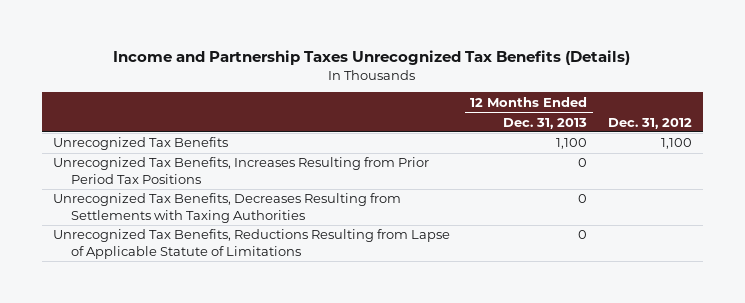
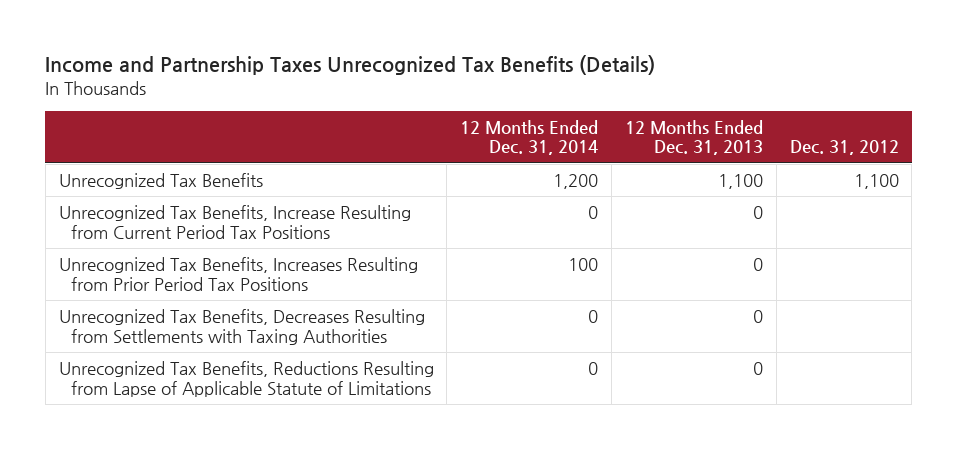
- | 12 Months Ended Dec. 31, 2013 | Dec. 31, 2012
+ | 12 Months Ended Dec. 31, 2014 | 12 Months Ended Dec. 31, 2013 | Dec. 31, 2012
+ Unrecognized Tax Benefits, Increase Resulting from Current Period Tax Positions | 0 | 0 |

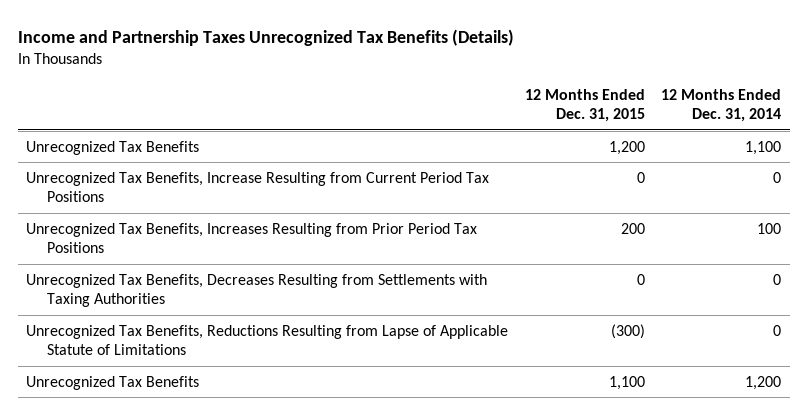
- | 12 Months Ended Dec. 31, 2014 | 12 Months Ended Dec. 31, 2013 | Dec. 31, 2012
+ | 12 Months Ended Dec. 31, 2015 | 12 Months Ended Dec. 31, 2014
+ Unrecognized Tax Benefits | 1,200 | 1,100
moved down: Unrecognized Tax Benefits | 1,100 | 1,200

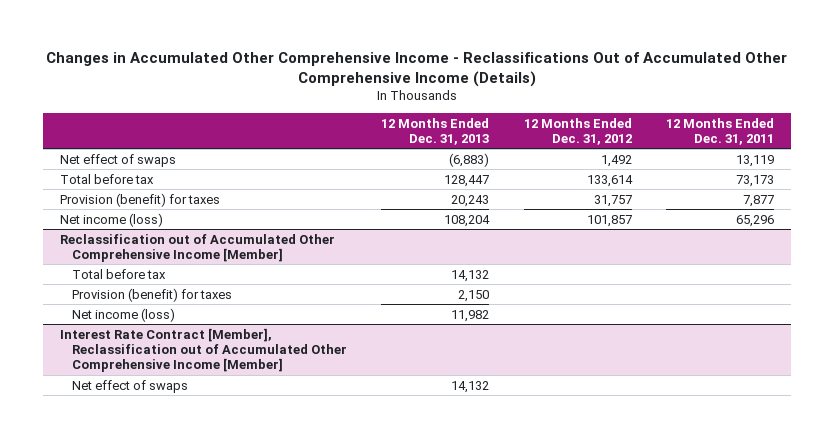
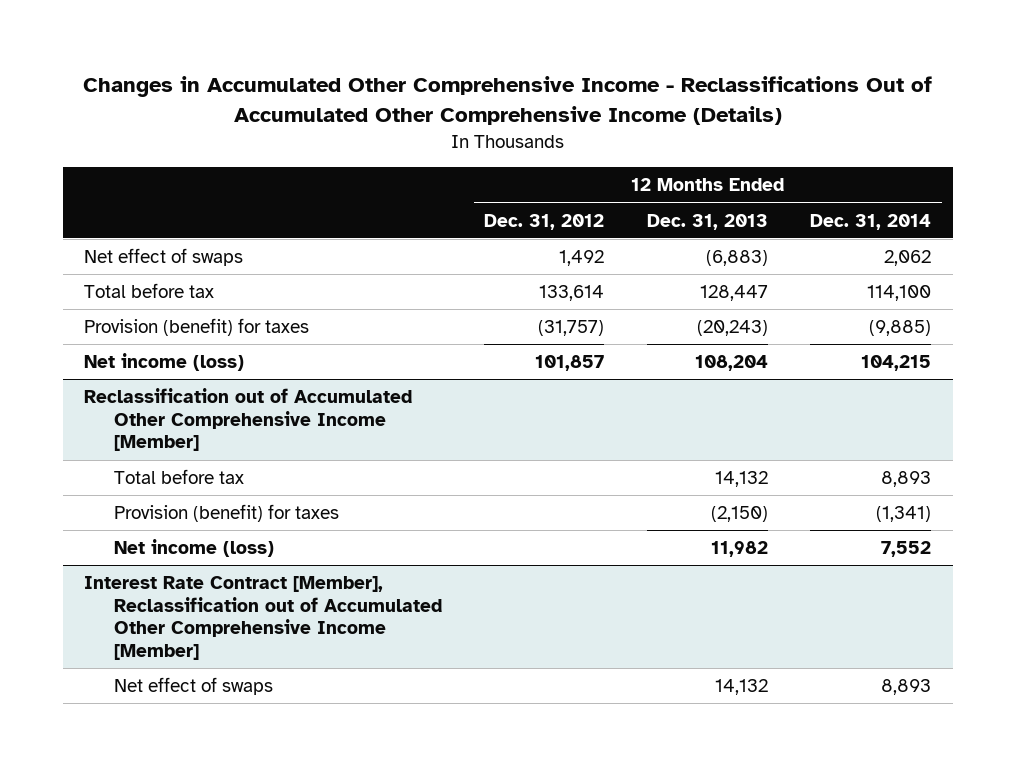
- | 12 Months Ended Dec. 31, 2013 | 12 Months Ended Dec. 31, 2012 | 12 Months Ended Dec. 31, 2011
+ | 12 Months Ended Dec. 31, 2012 | 12 Months Ended Dec. 31, 2013 | 12 Months Ended Dec. 31, 2014
- Provision (benefit) for taxes | 20,243 | 31,757 | 7,877
+ Provision (benefit) for taxes | (31,757) | (20,243) | (9,885)
@ Reclassification out of Accumulated Other Comprehensive Income [Member]
- Provision (benefit) for taxes | 2,150 | |
+ Provision (benefit) for taxes | | (2,150) | (1,341)

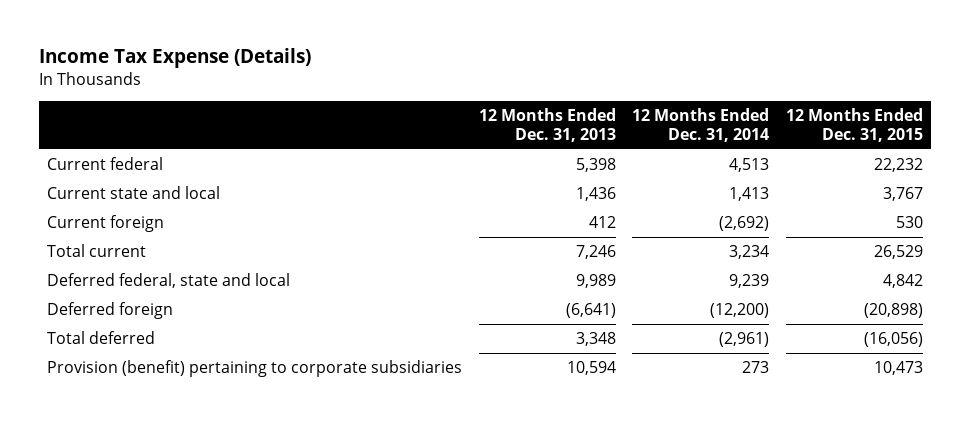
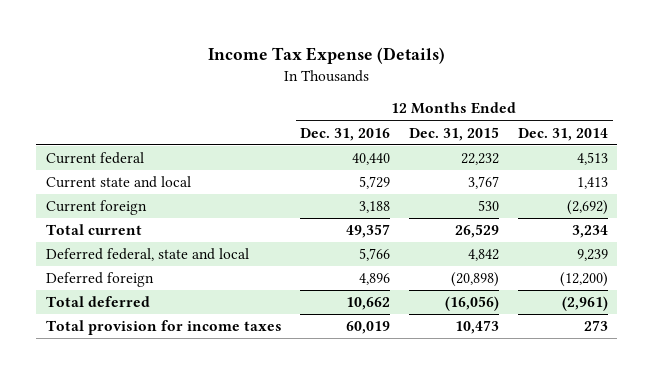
- | 12 Months Ended Dec. 31, 2013 | 12 Months Ended Dec. 31, 2014 | 12 Months Ended Dec. 31, 2015
+ | 12 Months Ended Dec. 31, 2016 | 12 Months Ended Dec. 31, 2015 | 12 Months Ended Dec. 31, 2014
- Provision (benefit) pertaining to corporate subsidiaries | 10,594 | 273 | 10,473
+ Total provision for income taxes | 60,019 | 10,473 | 273

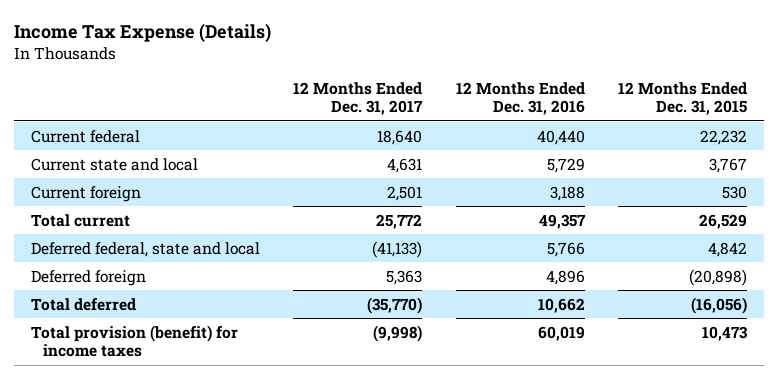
- | 12 Months Ended Dec. 31, 2016 | 12 Months Ended Dec. 31, 2015 | 12 Months Ended Dec. 31, 2014
+ | 12 Months Ended Dec. 31, 2017 | 12 Months Ended Dec. 31, 2016 | 12 Months Ended Dec. 31, 2015
- Total provision for income taxes | 60,019 | 10,473 | 273
+ Total provision (benefit) for income taxes | (9,998) | 60,019 | 10,473

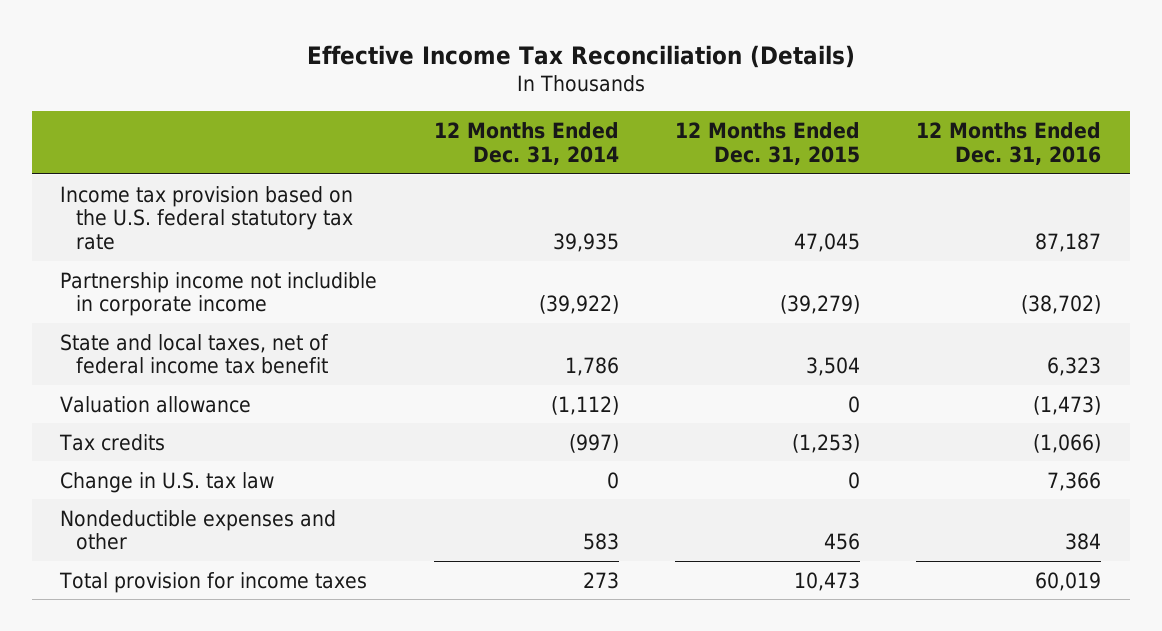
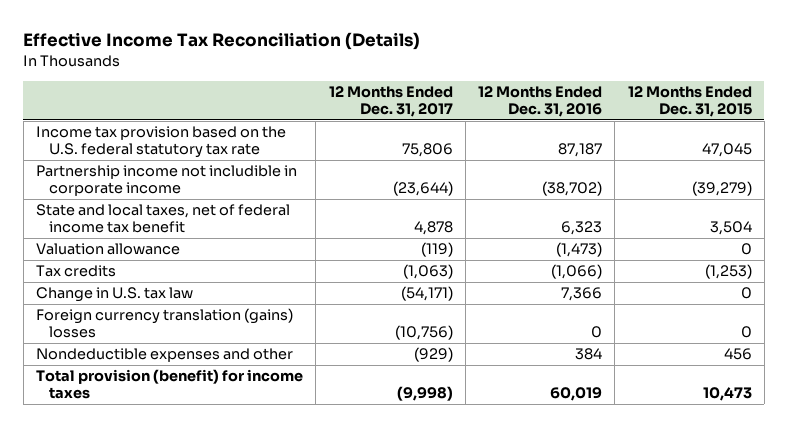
- | 12 Months Ended Dec. 31, 2014 | 12 Months Ended Dec. 31, 2015 | 12 Months Ended Dec. 31, 2016
+ | 12 Months Ended Dec. 31, 2017 | 12 Months Ended Dec. 31, 2016 | 12 Months Ended Dec. 31, 2015
+ Foreign currency translation (gains) losses | (10,756) | 0 | 0
- Total provision for income taxes | 273 | 10,473 | 60,019
+ Total provision (benefit) for income taxes | (9,998) | 60,019 | 10,473

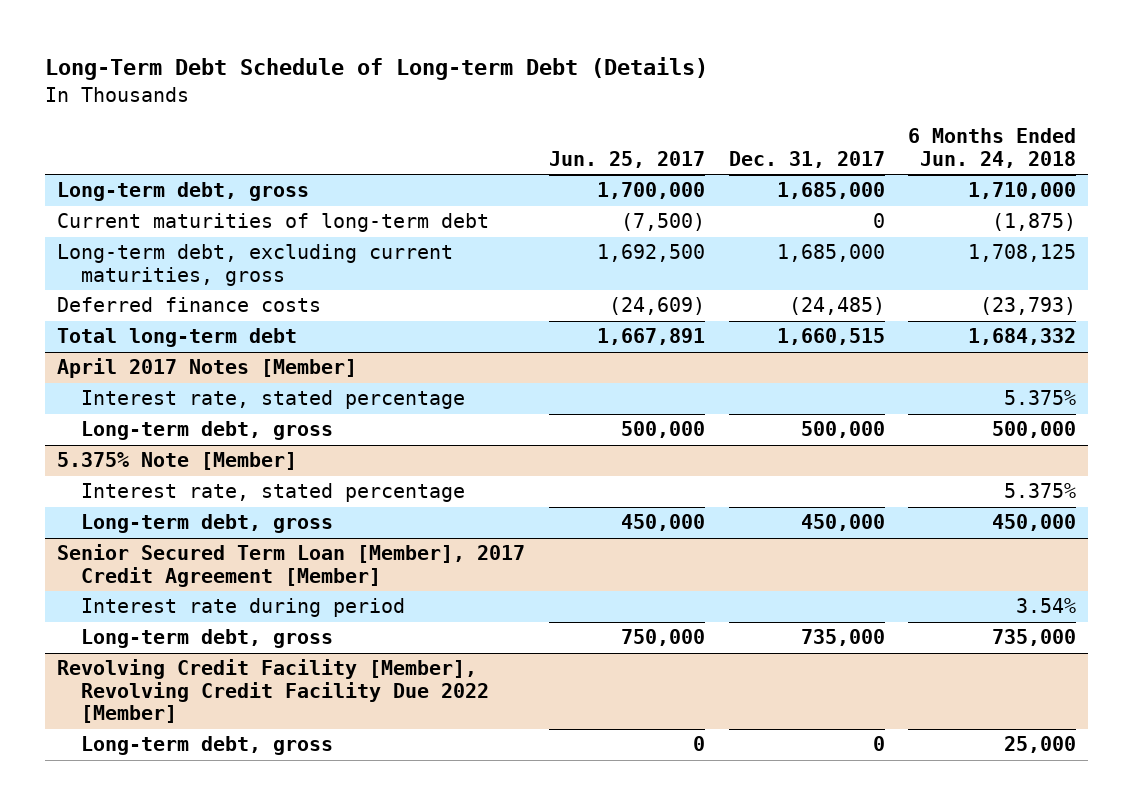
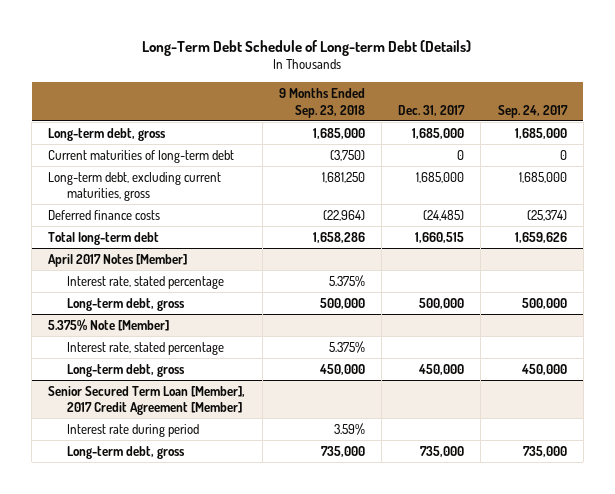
- | Jun. 25, 2017 | Dec. 31, 2017 | 6 Months Ended Jun. 24, 2018
+ | 9 Months Ended Sep. 23, 2018 | Dec. 31, 2017 | Sep. 24, 2017
- Revolving Credit Facility [Member], Revolving Credit Facility Due 2022 [Member]
- Long-term debt, gross | 0 | 0 | 25,000

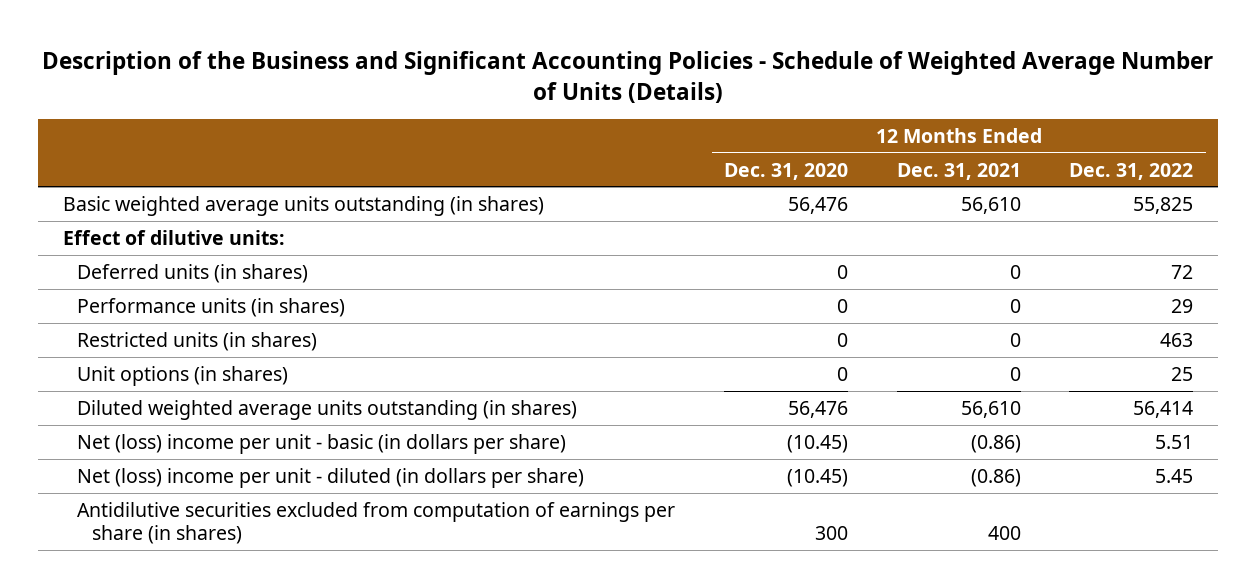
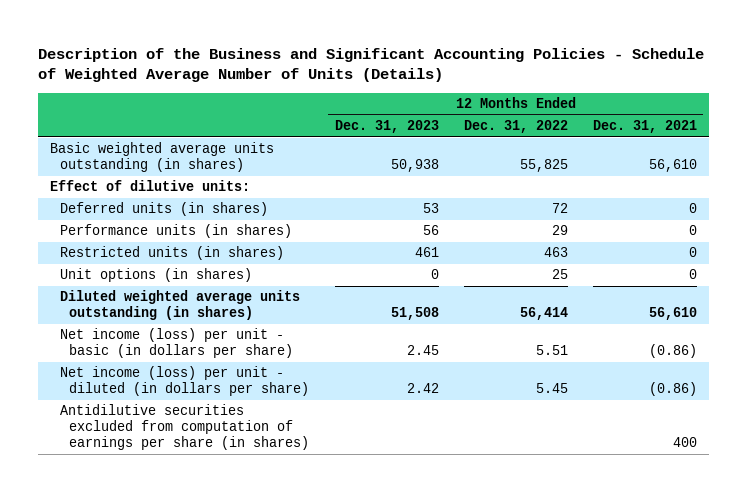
- | 12 Months Ended Dec. 31, 2020 | 12 Months Ended Dec. 31, 2021 | 12 Months Ended Dec. 31, 2022
+ | 12 Months Ended Dec. 31, 2023 | 12 Months Ended Dec. 31, 2022 | 12 Months Ended Dec. 31, 2021
- Net (loss) income per unit - basic (in dollars per share) | (10.45) | (0.86) | 5.51
- Net (loss) income per unit - diluted (in dollars per share) | (10.45) | (0.86) | 5.45
+ Net income (loss) per unit - basic (in dollars per share) | 2.45 | 5.51 | (0.86)
+ Net income (loss) per unit - diluted (in dollars per share) | 2.42 | 5.45 | (0.86)

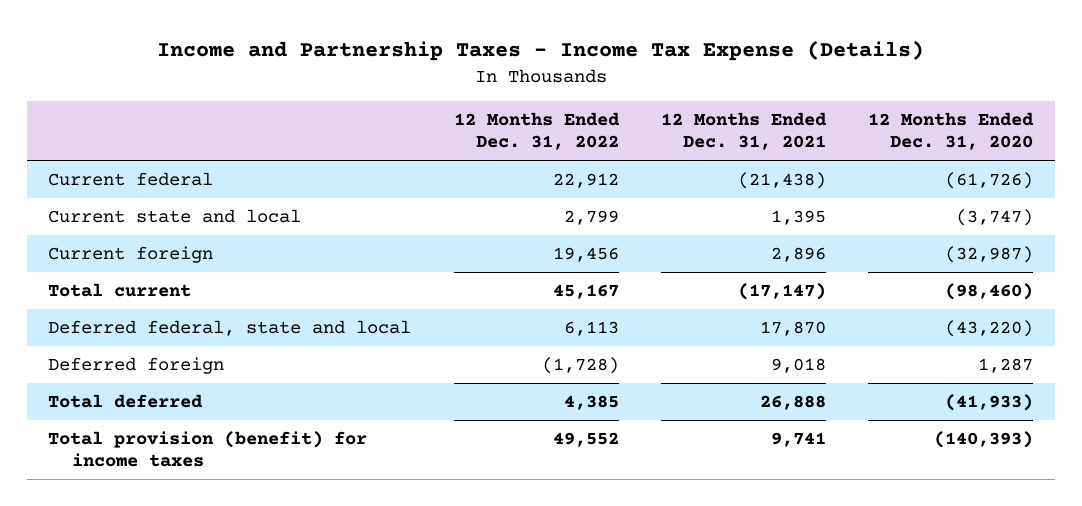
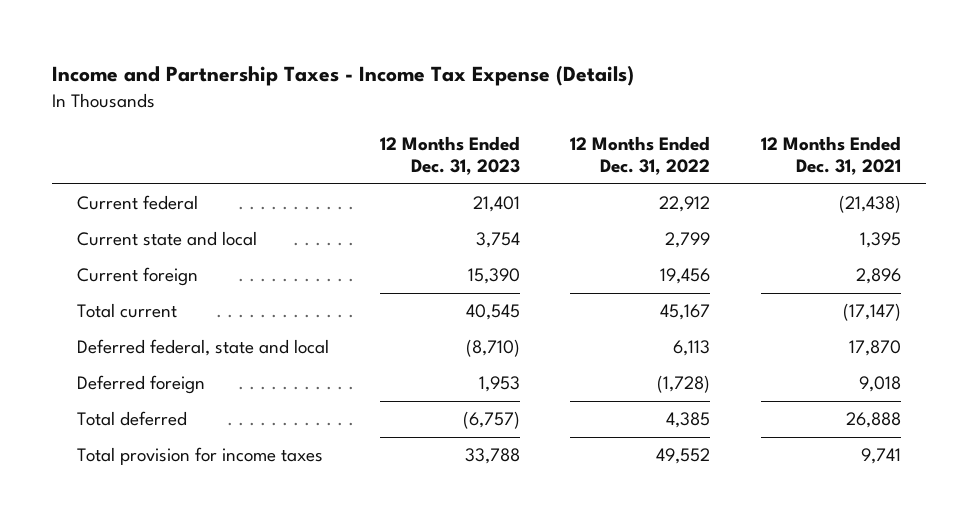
- | 12 Months Ended Dec. 31, 2022 | 12 Months Ended Dec. 31, 2021 | 12 Months Ended Dec. 31, 2020
+ | 12 Months Ended Dec. 31, 2023 | 12 Months Ended Dec. 31, 2022 | 12 Months Ended Dec. 31, 2021
- Total provision (benefit) for income taxes | 49,552 | 9,741 | (140,393)
+ Total provision for income taxes | 33,788 | 49,552 | 9,741

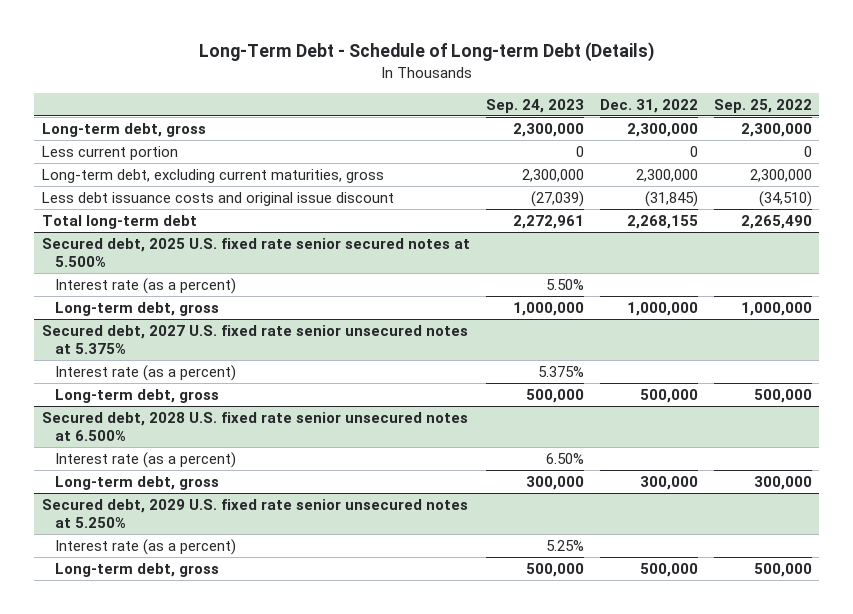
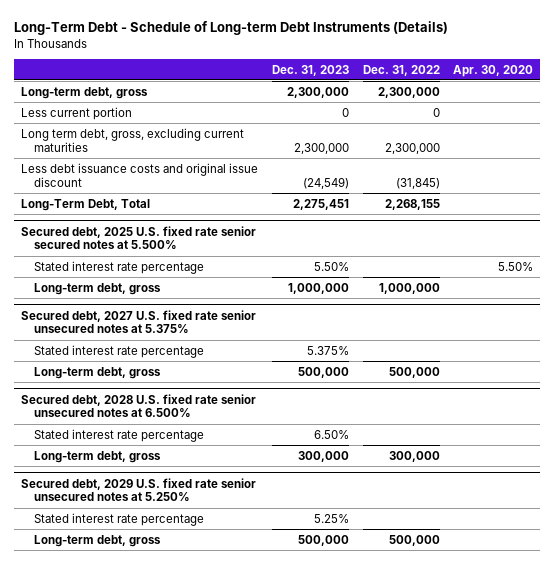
- Long-Term Debt - Schedule of Long-term Debt (Details)
+ Long-Term Debt - Schedule of Long-term Debt Instruments (Details)
- | Sep. 24, 2023 | Dec. 31, 2022 | Sep. 25, 2022
+ | Dec. 31, 2023 | Dec. 31, 2022 | Apr. 30, 2020
- Long-term debt, excluding current maturities, gross | 2,300,000 | 2,300,000 | 2,300,000
+ Long term debt, gross, excluding current maturities | 2,300,000 | 2,300,000 |
- Total long-term debt | 2,272,961 | 2,268,155 | 2,265,490
+ Long-Term Debt, Total | 2,275,451 | 2,268,155 |
@ Secured debt, 2025 U.S. fixed rate senior secured notes at 5.500%
- Interest rate (as a percent) | 5.50% | |
+ Stated interest rate percentage | 5.50% | | 5.50%
@ Secured debt, 2027 U.S. fixed rate senior unsecured notes at 5.375%
- Interest rate (as a percent) | 5.375% | |
+ Stated interest rate percentage | 5.375% | |
@ Secured debt, 2028 U.S. fixed rate senior unsecured notes at 6.500%
- Interest rate (as a percent) | 6.50% | |
+ Stated interest rate percentage | 6.50% | |
@ Secured debt, 2029 U.S. fixed rate senior unsecured notes at 5.250%
- Interest rate (as a percent) | 5.25% | |
+ Stated interest rate percentage | 5.25% | |

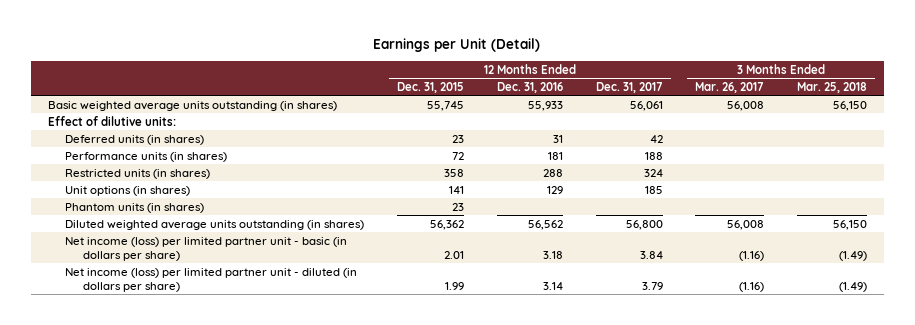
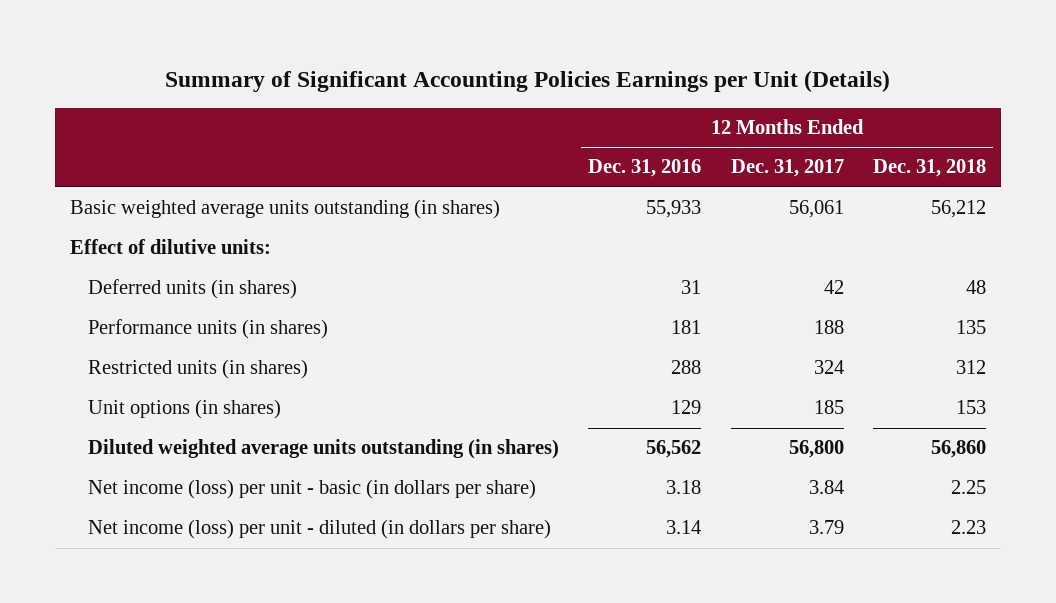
- Earnings per Unit (Detail)
+ Summary of Significant Accounting Policies Earnings per Unit (Details)
- | 12 Months Ended Dec. 31, 2015 | 12 Months Ended Dec. 31, 2016 | 12 Months Ended Dec. 31, 2017 | 3 Months Ended Mar. 26, 2017 | 3 Months Ended Mar. 25, 2018
+ | 12 Months Ended Dec. 31, 2016 | 12 Months Ended Dec. 31, 2017 | 12 Months Ended Dec. 31, 2018
- Phantom units (in shares) | 23 | | | |
- Net income (loss) per limited partner unit - basic (in dollars per share) | 2.01 | 3.18 | 3.84 | (1.16) | (1.49)
- Net income (loss) per limited partner unit - diluted (in dollars per share) | 1.99 | 3.14 | 3.79 | (1.16) | (1.49)
+ Net income (loss) per unit - basic (in dollars per share) | 3.18 | 3.84 | 2.25
+ Net income (loss) per unit - diluted (in dollars per share) | 3.14 | 3.79 | 2.23

